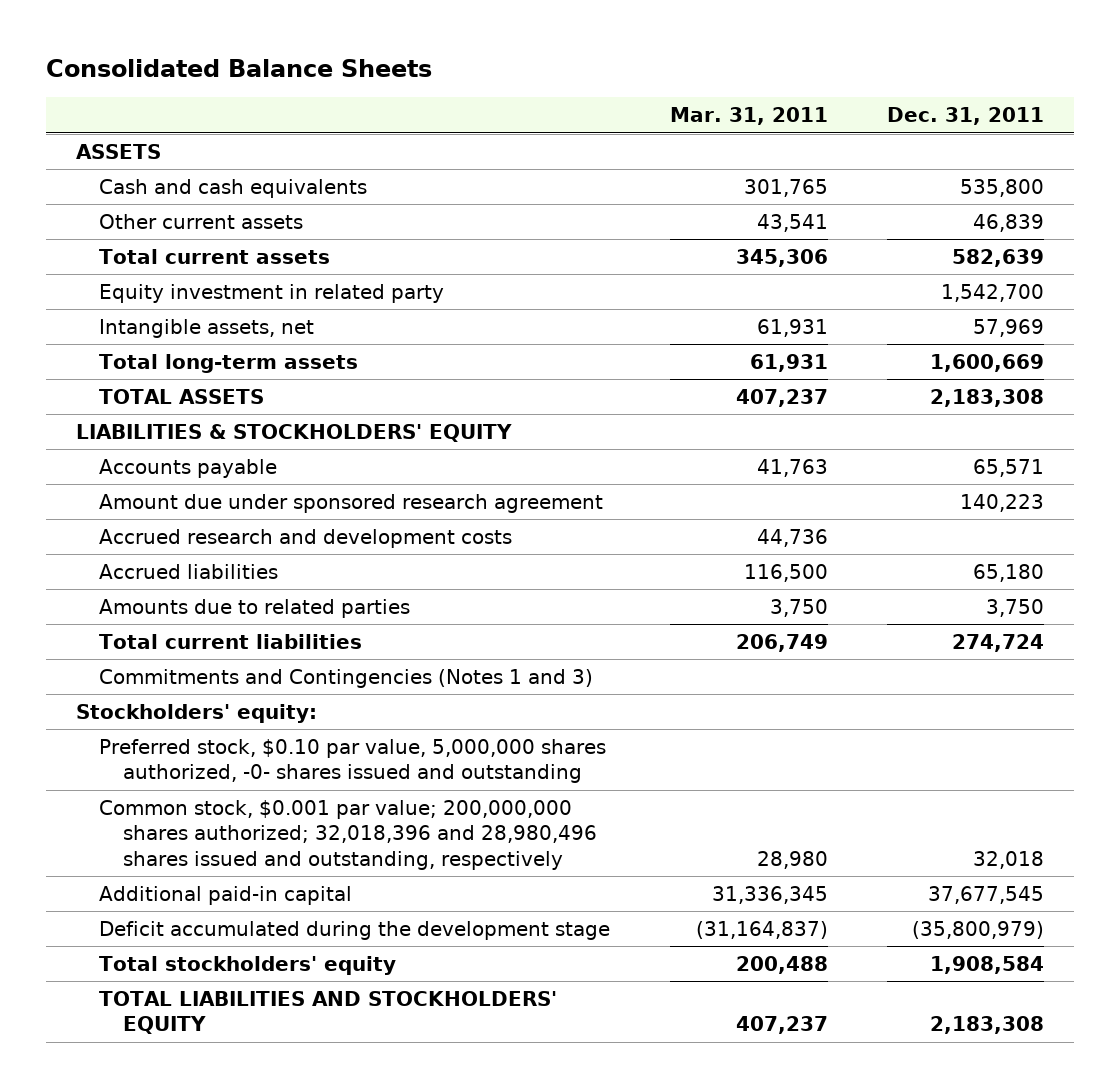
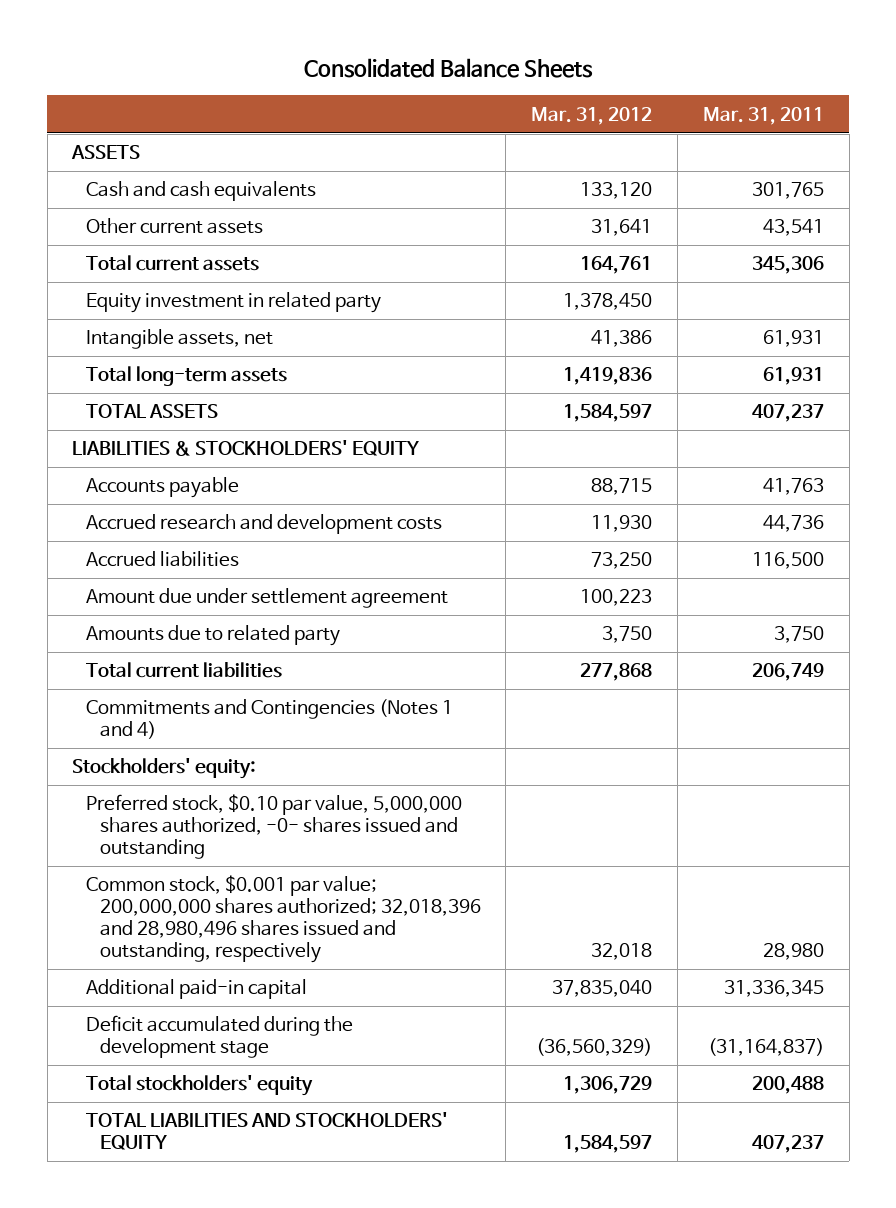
- | Mar. 31, 2011 | Dec. 31, 2011
+ | Mar. 31, 2012 | Mar. 31, 2011
- Amount due under sponsored research agreement | | 140,223
- Amounts due to related parties | 3,750 | 3,750
+ Amount due under settlement agreement | 100,223 |
+ Amounts due to related party | 3,750 | 3,750
- Commitments and Contingencies (Notes 1 and 3)
+ Commitments and Contingencies (Notes 1 and 4)

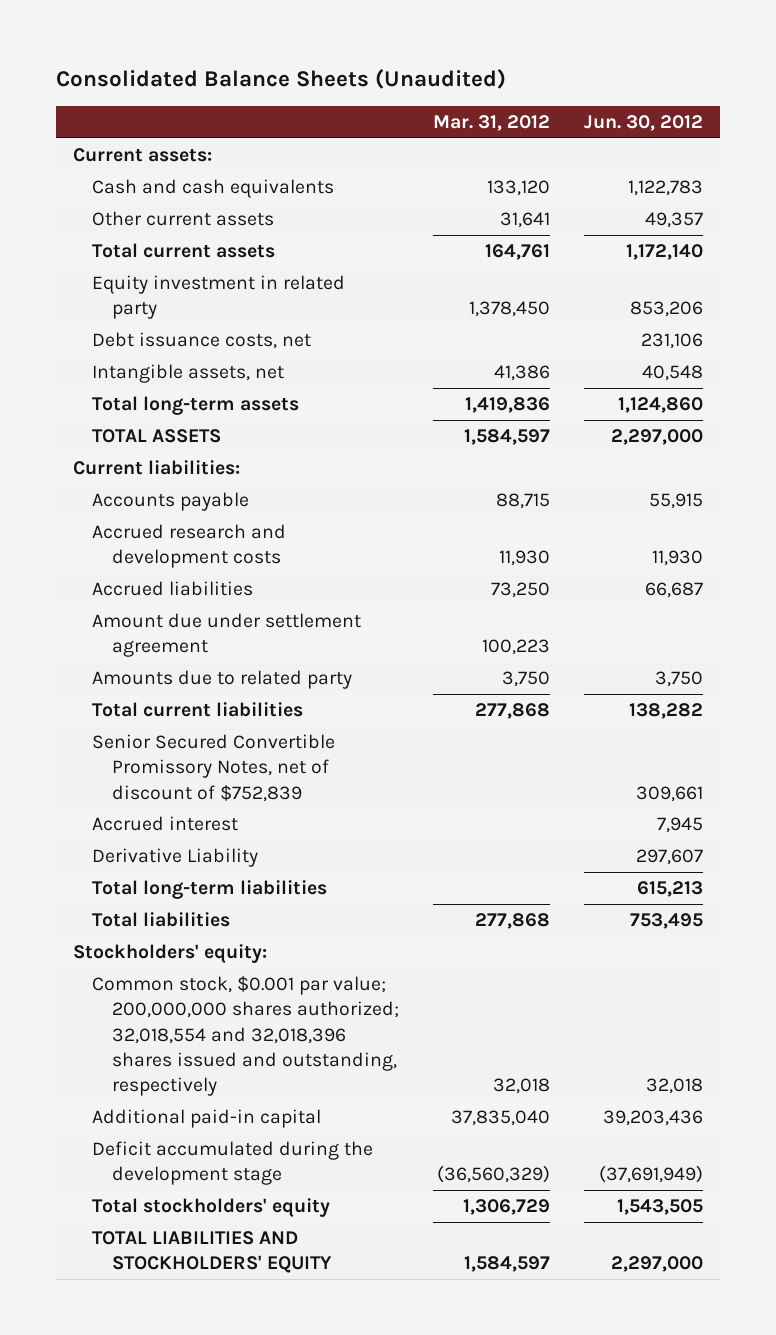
- Consolidated Balance Sheets
+ Consolidated Balance Sheets (Unaudited)
- | Mar. 31, 2012 | Mar. 31, 2011
+ | Mar. 31, 2012 | Jun. 30, 2012
- ASSETS
+ Current assets:
+ Debt issuance costs, net | | 231,106
- LIABILITIES & STOCKHOLDERS' EQUITY
+ Current liabilities:
- Commitments and Contingencies (Notes 1 and 4)
+ Senior Secured Convertible Promissory Notes, net of discount of $752,839 | | 309,661
+ Accrued interest | | 7,945
+ Derivative Liability | | 297,607
+ Total long-term liabilities | | 615,213
+ Total liabilities | 277,868 | 753,495
- Preferred stock, $0.10 par value, 5,000,000 shares authorized, -0- shares issued and outstanding
- Common stock, $0.001 par value; 200,000,000 shares authorized; 32,018,396 and 28,980,496 shares issued and outstanding, respectively | 32,018 | 28,980
+ Common stock, $0.001 par value; 200,000,000 shares authorized; 32,018,554 and 32,018,396 shares issued and outstanding, respectively | 32,018 | 32,018

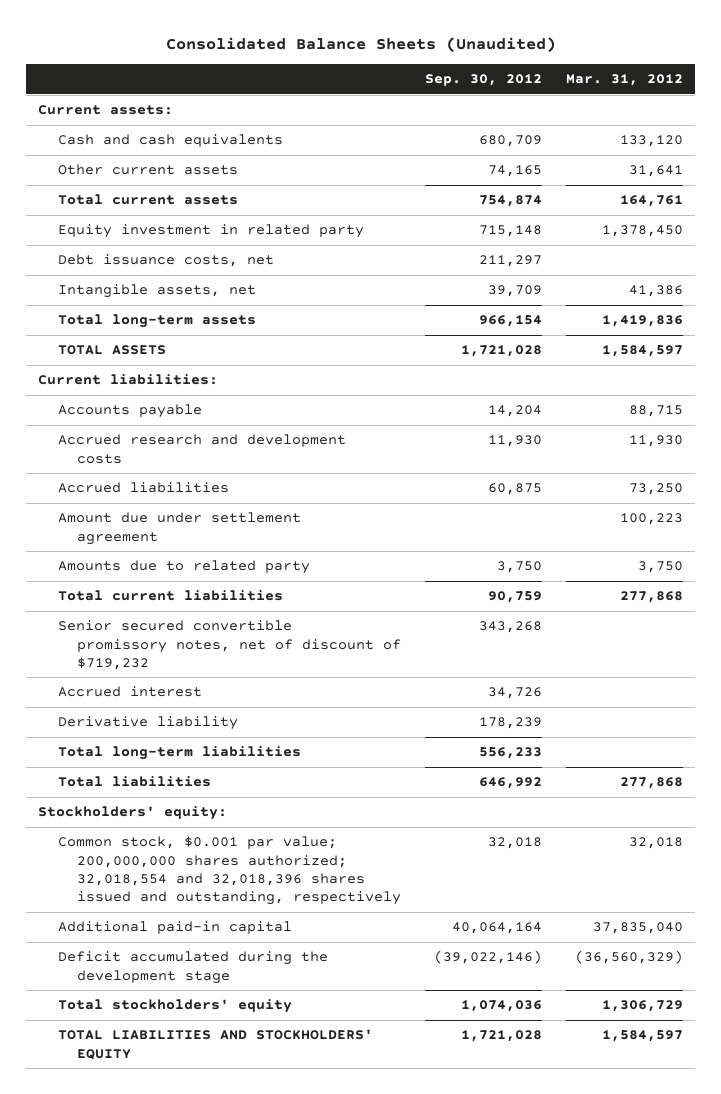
- | Mar. 31, 2012 | Jun. 30, 2012
+ | Sep. 30, 2012 | Mar. 31, 2012
- Senior Secured Convertible Promissory Notes, net of discount of $752,839 | | 309,661
+ Senior secured convertible promissory notes, net of discount of $719,232 | 343,268 |
- Derivative Liability | | 297,607
+ Derivative liability | 178,239 |

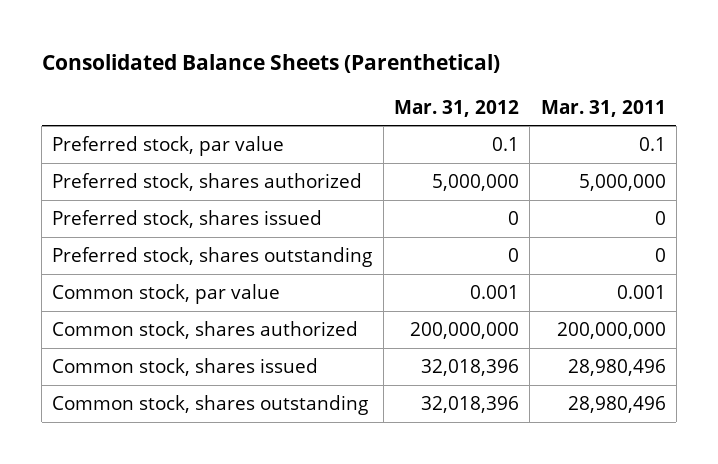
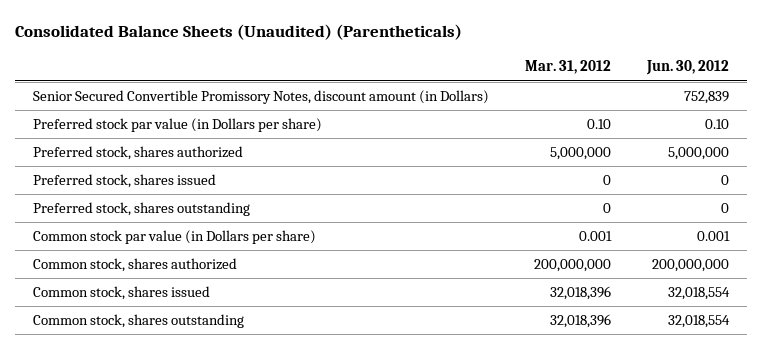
- Consolidated Balance Sheets (Parenthetical)
+ Consolidated Balance Sheets (Unaudited) (Parentheticals)
- | Mar. 31, 2012 | Mar. 31, 2011
+ | Mar. 31, 2012 | Jun. 30, 2012
- Preferred stock, par value | 0.1 | 0.1
+ Senior Secured Convertible Promissory Notes, discount amount (in Dollars) | | 752,839
+ Preferred stock par value (in Dollars per share) | 0.10 | 0.10
- Common stock, par value | 0.001 | 0.001
+ Common stock par value (in Dollars per share) | 0.001 | 0.001

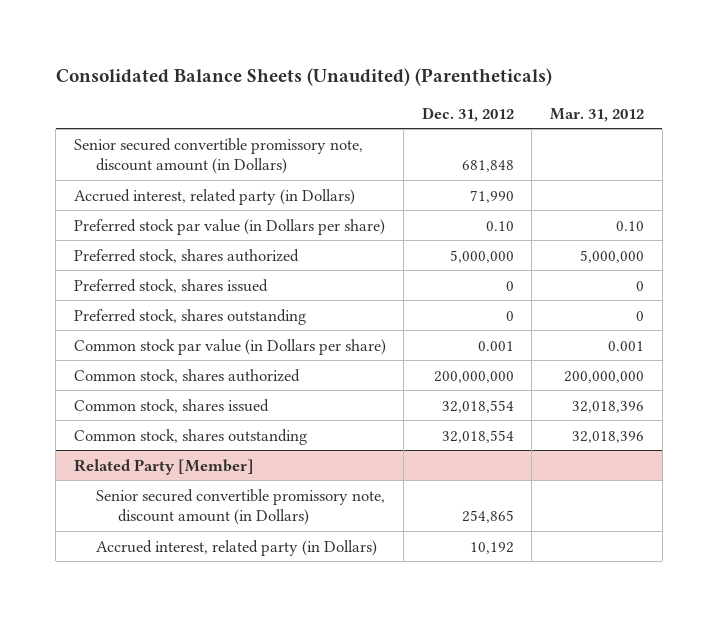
- | Mar. 31, 2012 | Jun. 30, 2012
+ | Dec. 31, 2012 | Mar. 31, 2012
- Senior Secured Convertible Promissory Notes, discount amount (in Dollars) | | 752,839
+ Senior secured convertible promissory note, discount amount (in Dollars) | 681,848 |
+ Accrued interest, related party (in Dollars) | 71,990 |
+ Related Party [Member]
+ Senior secured convertible promissory note, discount amount (in Dollars) | 254,865 |
+ Accrued interest, related party (in Dollars) | 10,192 |

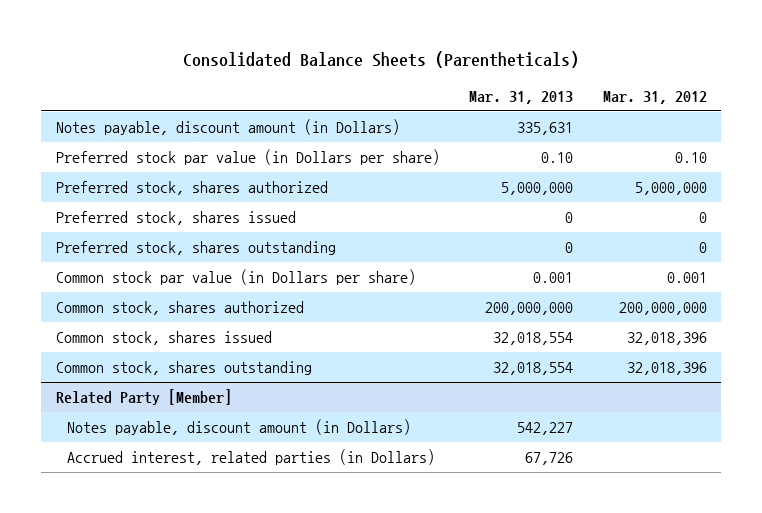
- Consolidated Balance Sheets (Unaudited) (Parentheticals)
+ Consolidated Balance Sheets (Parentheticals)
- | Dec. 31, 2012 | Mar. 31, 2012
+ | Mar. 31, 2013 | Mar. 31, 2012
- Senior secured convertible promissory note, discount amount (in Dollars) | 681,848 |
- Accrued interest, related party (in Dollars) | 71,990 |
+ Notes payable, discount amount (in Dollars) | 335,631 |
@ Related Party [Member]
- Senior secured convertible promissory note, discount amount (in Dollars) | 254,865 |
- Accrued interest, related party (in Dollars) | 10,192 |
+ Notes payable, discount amount (in Dollars) | 542,227 |
+ Accrued interest, related parties (in Dollars) | 67,726 |

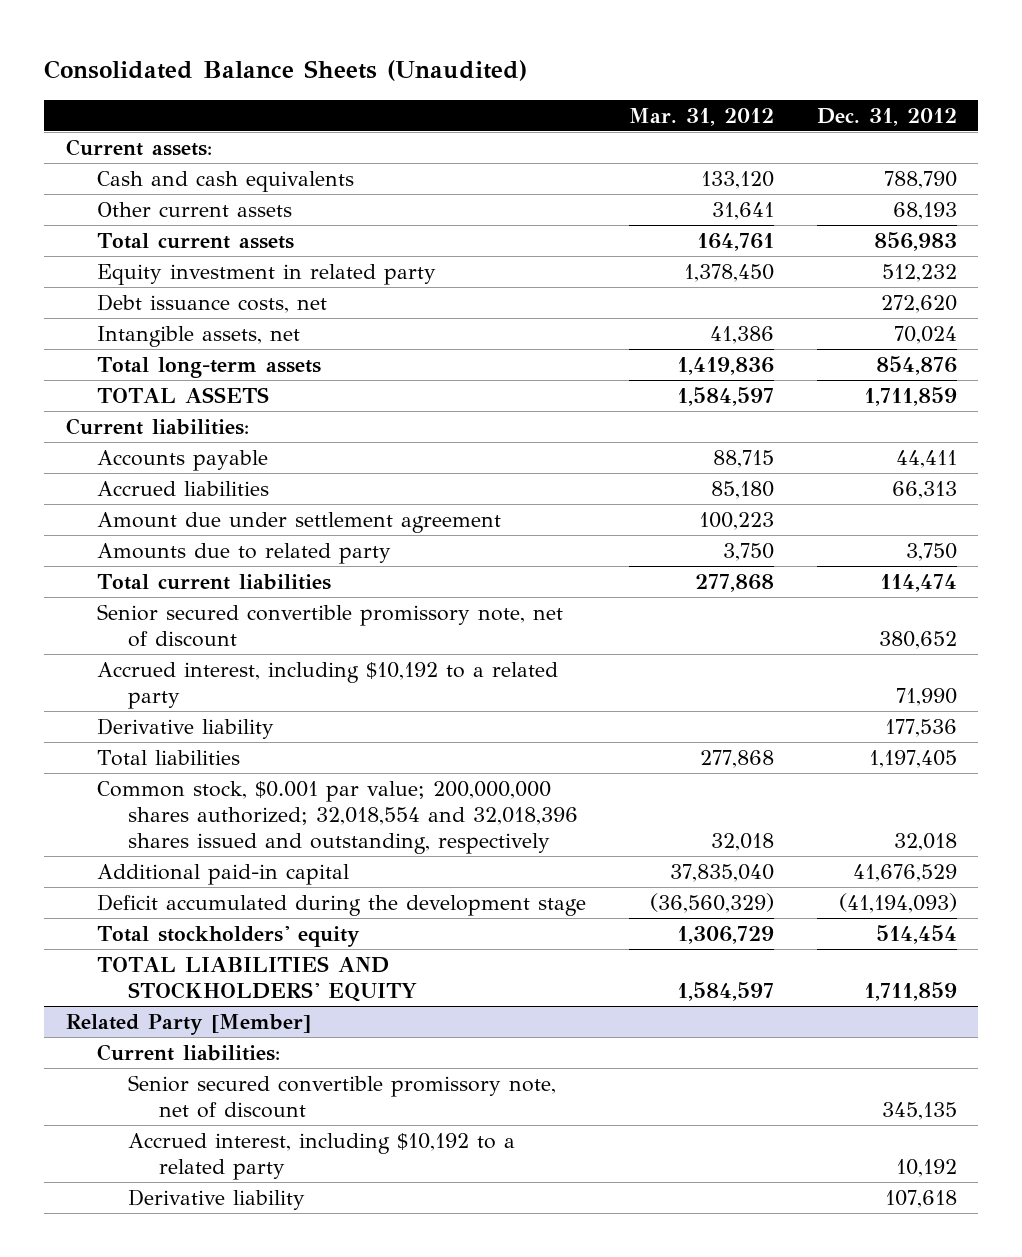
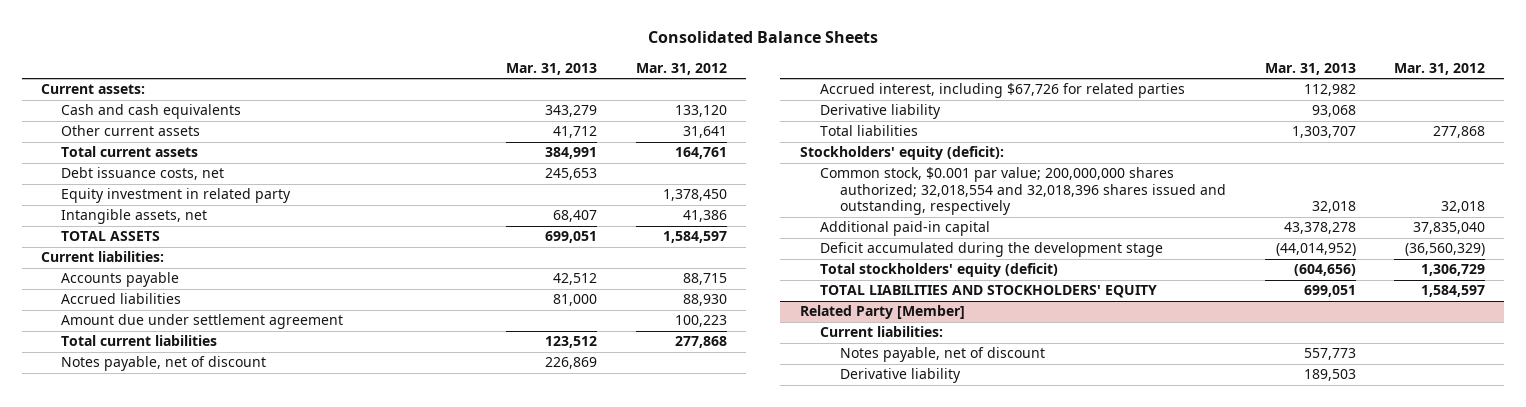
- Consolidated Balance Sheets (Unaudited)
+ Consolidated Balance Sheets
- | Mar. 31, 2012 | Dec. 31, 2012
+ | Mar. 31, 2013 | Mar. 31, 2012
moved down: Equity investment in related party | | 1,378,450
- Total long-term assets | 1,419,836 | 854,876
- Accrued liabilities | 85,180 | 66,313
+ Accrued liabilities | 81,000 | 88,930
- Amounts due to related party | 3,750 | 3,750
- Senior secured convertible promissory note, net of discount | | 380,652
- Accrued interest, including $10,192 to a related party | | 71,990
+ Notes payable, net of discount | 226,869 |
+ Accrued interest, including $67,726 for related parties | 112,982 |
+ Stockholders' equity (deficit):
- Total stockholders' equity | 1,306,729 | 514,454
+ Total stockholders' equity (deficit) | (604,656) | 1,306,729
@ Related Party [Member]
- Senior secured convertible promissory note, net of discount | | 345,135
- Accrued interest, including $10,192 to a related party | | 10,192
+ Notes payable, net of discount | 557,773 |

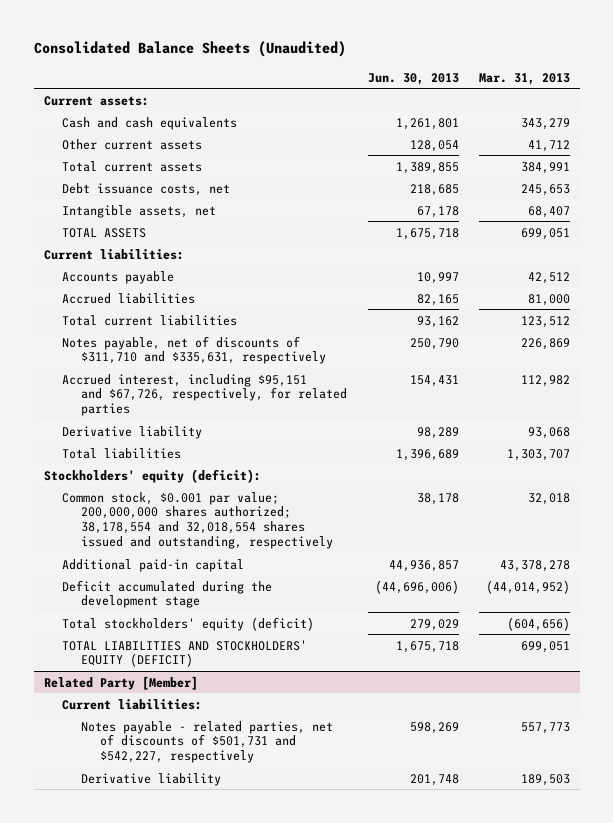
- Consolidated Balance Sheets
+ Consolidated Balance Sheets (Unaudited)
- | Mar. 31, 2013 | Mar. 31, 2012
+ | Jun. 30, 2013 | Mar. 31, 2013
- Equity investment in related party | | 1,378,450
- Amount due under settlement agreement | | 100,223
- Notes payable, net of discount | 226,869 |
- Accrued interest, including $67,726 for related parties | 112,982 |
+ Notes payable, net of discounts of $311,710 and $335,631, respectively | 250,790 | 226,869
+ Accrued interest, including $95,151 and $67,726, respectively, for related parties | 154,431 | 112,982
- Common stock, $0.001 par value; 200,000,000 shares authorized; 32,018,554 and 32,018,396 shares issued and outstanding, respectively | 32,018 | 32,018
+ Common stock, $0.001 par value; 200,000,000 shares authorized; 38,178,554 and 32,018,554 shares issued and outstanding, respectively | 38,178 | 32,018
- TOTAL LIABILITIES AND STOCKHOLDERS' EQUITY | 699,051 | 1,584,597
+ TOTAL LIABILITIES AND STOCKHOLDERS' EQUITY (DEFICIT) | 1,675,718 | 699,051
@ Related Party [Member]
- Notes payable, net of discount | 557,773 |
+ Notes payable - related parties, net of discounts of $501,731 and $542,227, respectively | 598,269 | 557,773

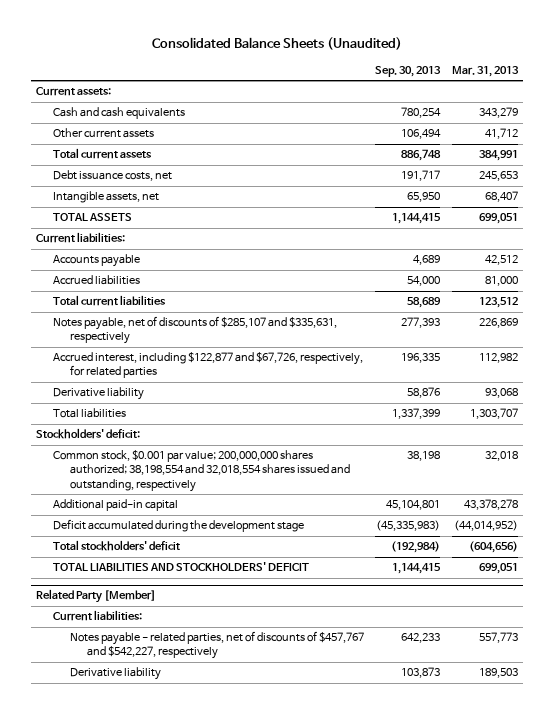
- | Jun. 30, 2013 | Mar. 31, 2013
+ | Sep. 30, 2013 | Mar. 31, 2013
- Notes payable, net of discounts of $311,710 and $335,631, respectively | 250,790 | 226,869
- Accrued interest, including $95,151 and $67,726, respectively, for related parties | 154,431 | 112,982
+ Notes payable, net of discounts of $285,107 and $335,631, respectively | 277,393 | 226,869
+ Accrued interest, including $122,877 and $67,726, respectively, for related parties | 196,335 | 112,982
- Stockholders' equity (deficit):
- Common stock, $0.001 par value; 200,000,000 shares authorized; 38,178,554 and 32,018,554 shares issued and outstanding, respectively | 38,178 | 32,018
+ Stockholders' deficit:
+ Common stock, $0.001 par value; 200,000,000 shares authorized; 38,198,554 and 32,018,554 shares issued and outstanding, respectively | 38,198 | 32,018
- Total stockholders' equity (deficit) | 279,029 | (604,656)
- TOTAL LIABILITIES AND STOCKHOLDERS' EQUITY (DEFICIT) | 1,675,718 | 699,051
+ Total stockholders' deficit | (192,984) | (604,656)
+ TOTAL LIABILITIES AND STOCKHOLDERS' DEFICIT | 1,144,415 | 699,051
@ Related Party [Member]
- Notes payable - related parties, net of discounts of $501,731 and $542,227, respectively | 598,269 | 557,773
+ Notes payable - related parties, net of discounts of $457,767 and $542,227, respectively | 642,233 | 557,773

